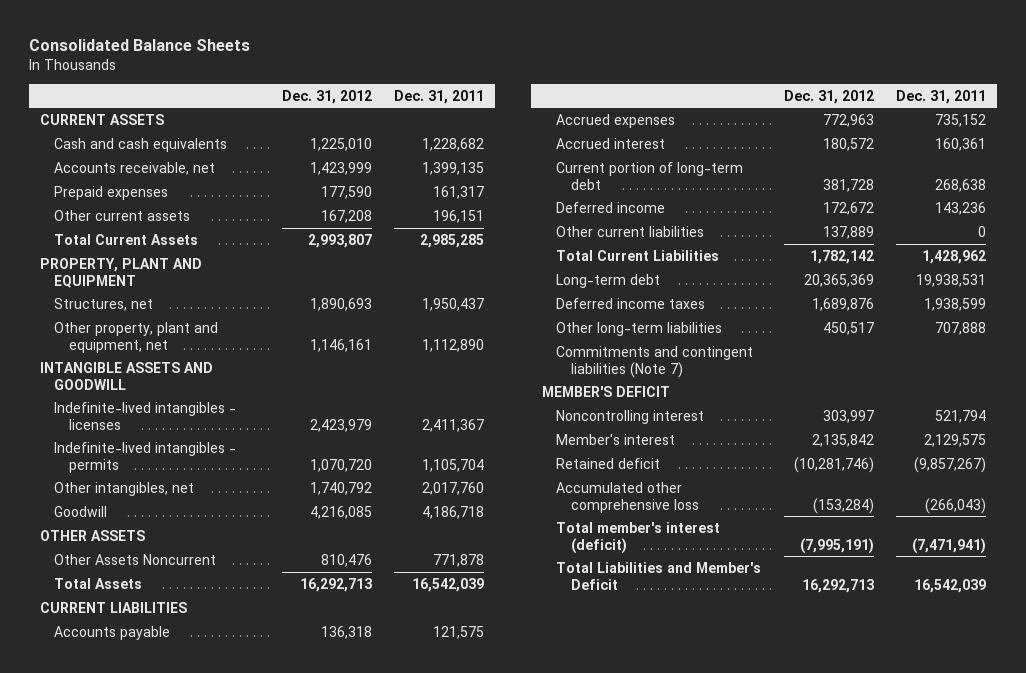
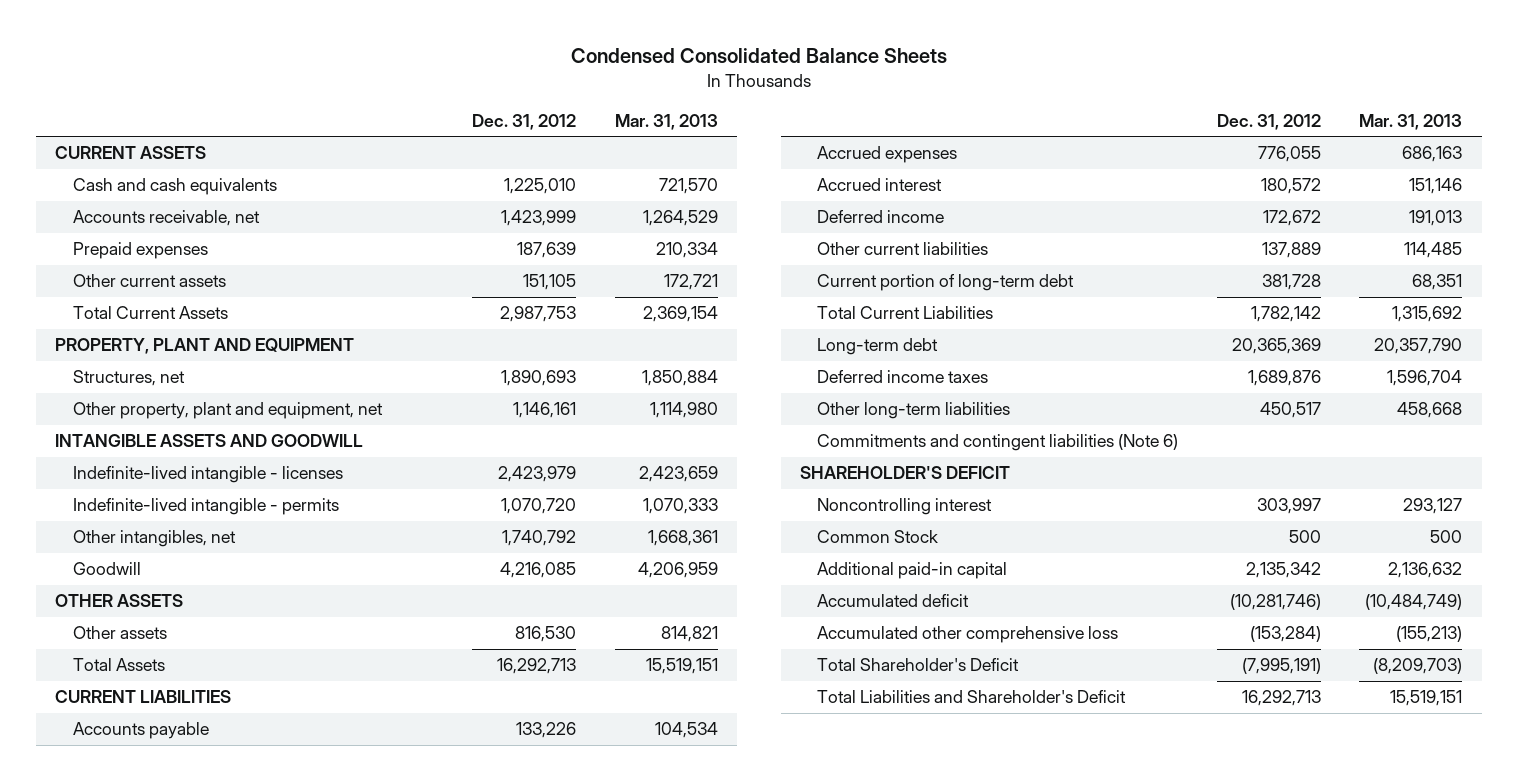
- Consolidated Balance Sheets
+ Condensed Consolidated Balance Sheets
- | Dec. 31, 2012 | Dec. 31, 2011
+ | Dec. 31, 2012 | Mar. 31, 2013
- Prepaid expenses | 177,590 | 161,317
- Other current assets | 167,208 | 196,151
- Total Current Assets | 2,993,807 | 2,985,285
+ Prepaid expenses | 187,639 | 210,334
+ Other current assets | 151,105 | 172,721
+ Total Current Assets | 2,987,753 | 2,369,154
- Indefinite-lived intangibles - licenses | 2,423,979 | 2,411,367
- Indefinite-lived intangibles - permits | 1,070,720 | 1,105,704
+ Indefinite-lived intangible - licenses | 2,423,979 | 2,423,659
+ Indefinite-lived intangible - permits | 1,070,720 | 1,070,333
- Other Assets Noncurrent | 810,476 | 771,878
+ Other assets | 816,530 | 814,821
- Accounts payable | 136,318 | 121,575
- Accrued expenses | 772,963 | 735,152
+ Accounts payable | 133,226 | 104,534
+ Accrued expenses | 776,055 | 686,163
moved down: Current portion of long-term debt | 381,728 | 68,351
- Commitments and contingent liabilities (Note 7)
- MEMBER'S DEFICIT
+ Commitments and contingent liabilities (Note 6)
+ SHAREHOLDER'S DEFICIT
- Member's interest | 2,135,842 | 2,129,575
- Retained deficit | (10,281,746) | (9,857,267)
+ Common Stock | 500 | 500
+ Additional paid-in capital | 2,135,342 | 2,136,632
+ Accumulated deficit | (10,281,746) | (10,484,749)
- Total member's interest (deficit) | (7,995,191) | (7,471,941)
- Total Liabilities and Member's Deficit | 16,292,713 | 16,542,039
+ Total Shareholder's Deficit | (7,995,191) | (8,209,703)
+ Total Liabilities and Shareholder's Deficit | 16,292,713 | 15,519,151

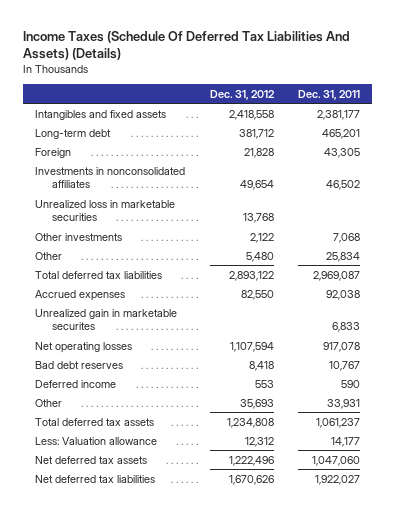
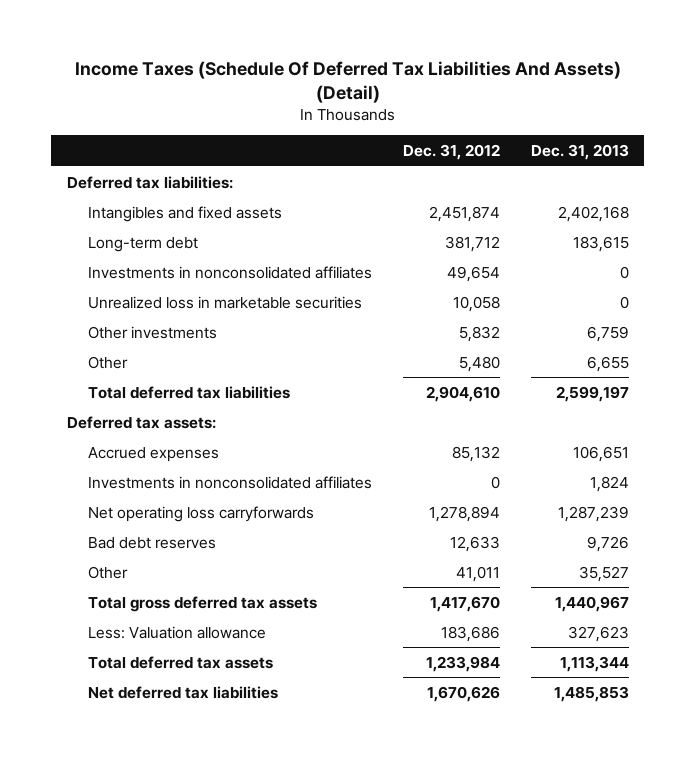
- Income Taxes (Schedule Of Deferred Tax Liabilities And Assets) (Details)
+ Income Taxes (Schedule Of Deferred Tax Liabilities And Assets) (Detail)
- | Dec. 31, 2012 | Dec. 31, 2011
+ | Dec. 31, 2012 | Dec. 31, 2013
- Intangibles and fixed assets | 2,418,558 | 2,381,177
+ Deferred tax liabilities:
+ Intangibles and fixed assets | 2,451,874 | 2,402,168
- Foreign | 21,828 | 43,305
- Unrealized loss in marketable securities | 13,768 |
- Other investments | 2,122 | 7,068
+ Unrealized loss in marketable securities | 10,058 | 0
+ Other investments | 5,832 | 6,759
- Total deferred tax liabilities | 2,893,122 | 2,969,087
- Accrued expenses | 82,550 | 92,038
- Unrealized gain in marketable securites | | 6,833
- Net operating losses | 1,107,594 | 917,078
- Bad debt reserves | 8,418 | 10,767
- Deferred income | 553 | 590
- Other | 35,693 | 33,931
- Total deferred tax assets | 1,234,808 | 1,061,237
- Less: Valuation allowance | 12,312 | 14,177
- Net deferred tax assets | 1,222,496 | 1,047,060
+ Total deferred tax liabilities | 2,904,610 | 2,599,197
+ Deferred tax assets:
+ Accrued expenses | 85,132 | 106,651
+ Investments in nonconsolidated affiliates | 0 | 1,824
+ Net operating loss carryforwards | 1,278,894 | 1,287,239
+ Bad debt reserves | 12,633 | 9,726
+ Other | 41,011 | 35,527
+ Total gross deferred tax assets | 1,417,670 | 1,440,967
+ Less: Valuation allowance | 183,686 | 327,623
+ Total deferred tax assets | 1,233,984 | 1,113,344

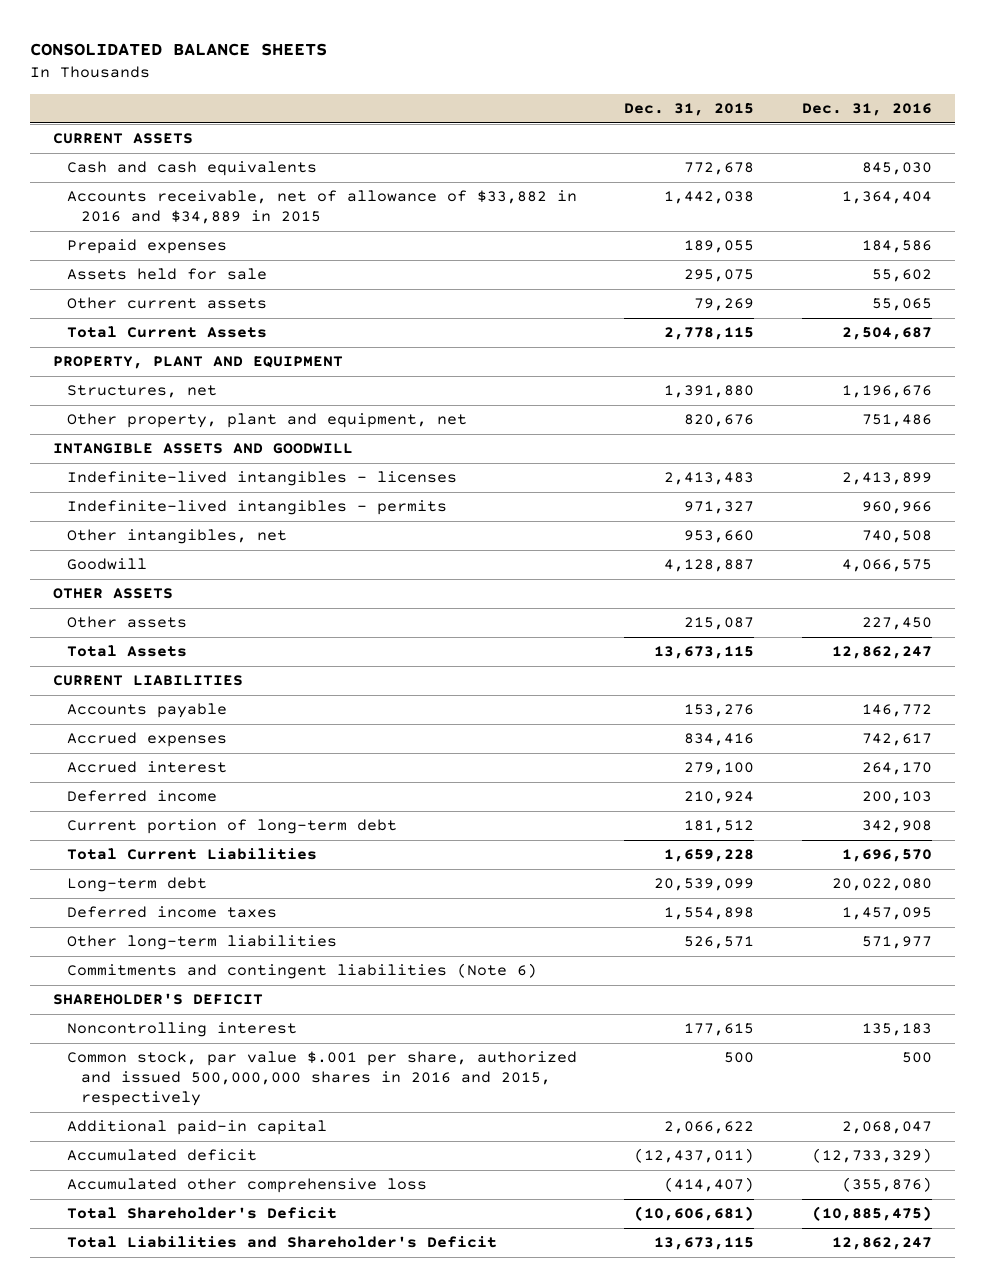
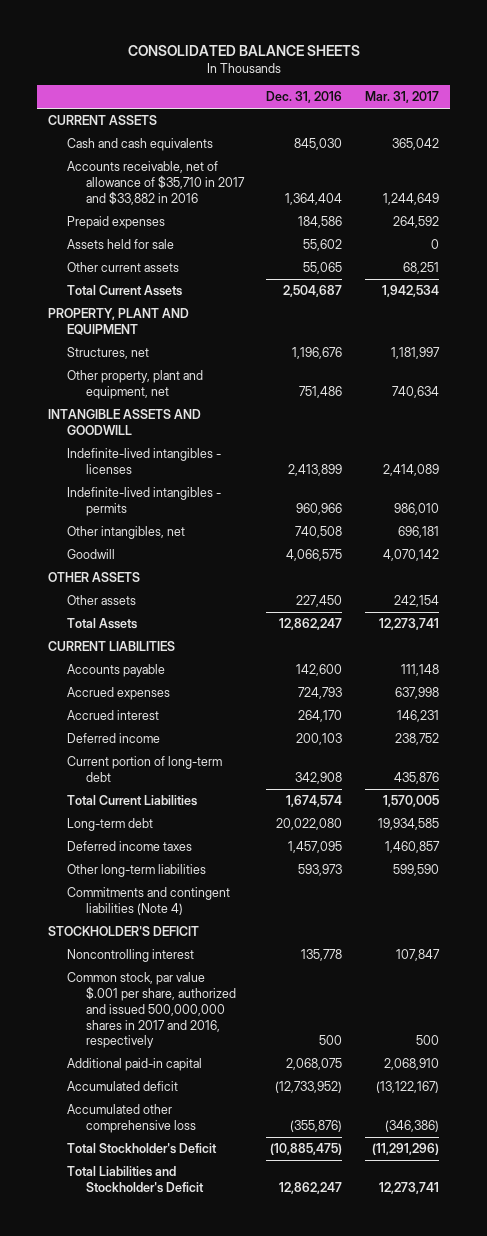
- | Dec. 31, 2015 | Dec. 31, 2016
+ | Dec. 31, 2016 | Mar. 31, 2017
- Accounts receivable, net of allowance of $33,882 in 2016 and $34,889 in 2015 | 1,442,038 | 1,364,404
+ Accounts receivable, net of allowance of $35,710 in 2017 and $33,882 in 2016 | 1,364,404 | 1,244,649
- Accounts payable | 153,276 | 146,772
- Accrued expenses | 834,416 | 742,617
+ Accounts payable | 142,600 | 111,148
+ Accrued expenses | 724,793 | 637,998
- Total Current Liabilities | 1,659,228 | 1,696,570
+ Total Current Liabilities | 1,674,574 | 1,570,005
- Other long-term liabilities | 526,571 | 571,977
- Commitments and contingent liabilities (Note 6)
- SHAREHOLDER'S DEFICIT
- Noncontrolling interest | 177,615 | 135,183
- Common stock, par value $.001 per share, authorized and issued 500,000,000 shares in 2016 and 2015, respectively | 500 | 500
- Additional paid-in capital | 2,066,622 | 2,068,047
- Accumulated deficit | (12,437,011) | (12,733,329)
+ Other long-term liabilities | 593,973 | 599,590
+ Commitments and contingent liabilities (Note 4)
+ STOCKHOLDER'S DEFICIT
+ Noncontrolling interest | 135,778 | 107,847
+ Common stock, par value $.001 per share, authorized and issued 500,000,000 shares in 2017 and 2016, respectively | 500 | 500
+ Additional paid-in capital | 2,068,075 | 2,068,910
+ Accumulated deficit | (12,733,952) | (13,122,167)
- Total Shareholder's Deficit | (10,606,681) | (10,885,475)
- Total Liabilities and Shareholder's Deficit | 13,673,115 | 12,862,247
+ Total Stockholder's Deficit | (10,885,475) | (11,291,296)
+ Total Liabilities and Stockholder's Deficit | 12,862,247 | 12,273,741

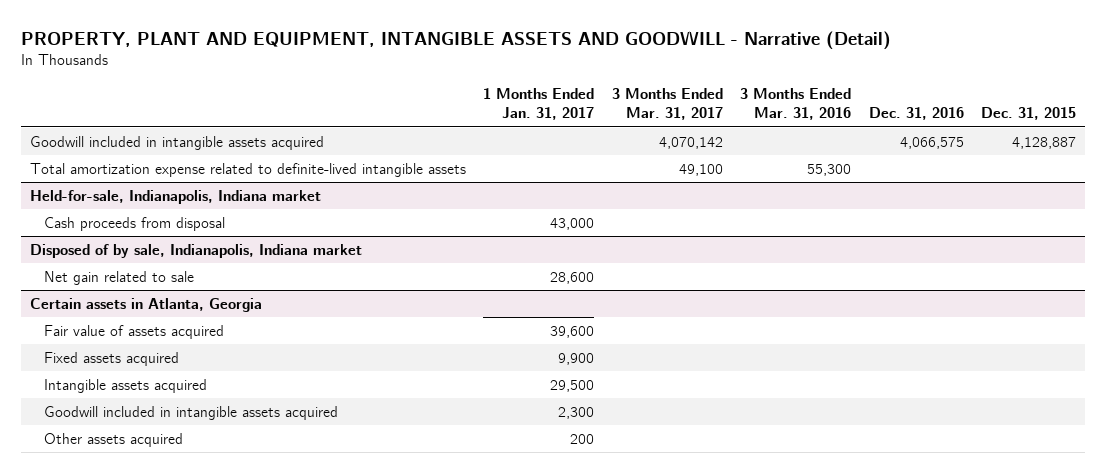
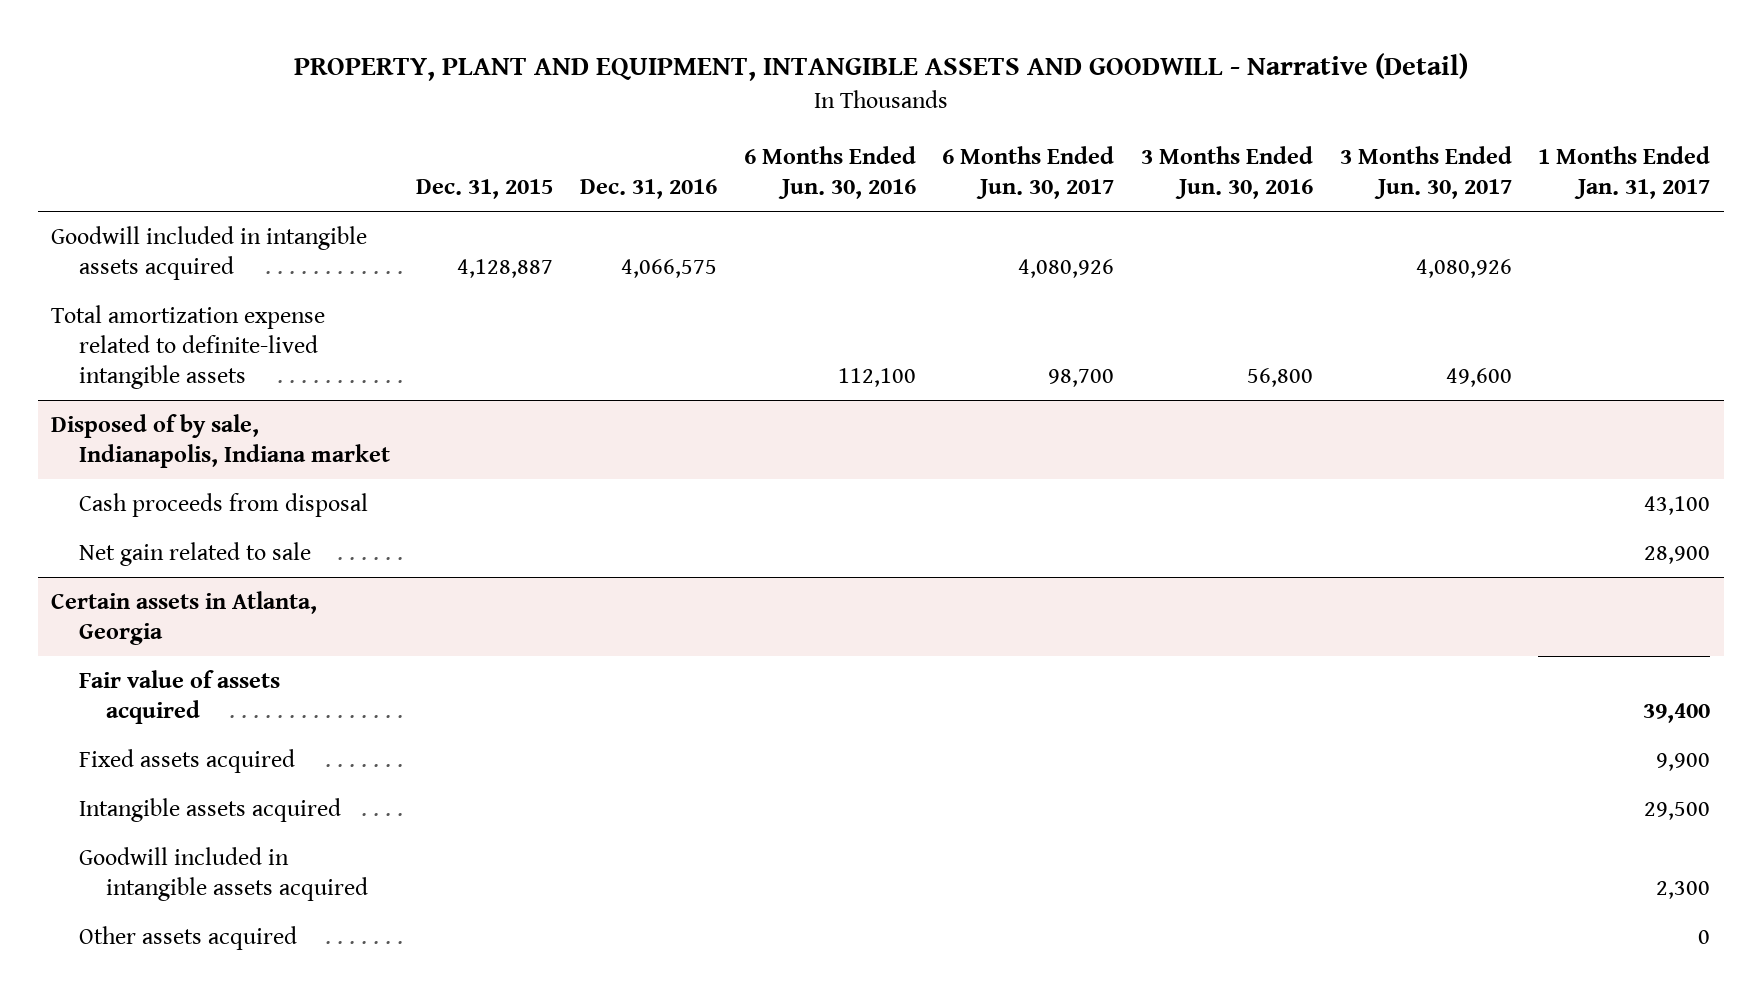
- | 1 Months Ended Jan. 31, 2017 | 3 Months Ended Mar. 31, 2017 | 3 Months Ended Mar. 31, 2016 | Dec. 31, 2016 | Dec. 31, 2015
+ | Dec. 31, 2015 | Dec. 31, 2016 | 6 Months Ended Jun. 30, 2016 | 6 Months Ended Jun. 30, 2017 | 3 Months Ended Jun. 30, 2016 | 3 Months Ended Jun. 30, 2017 | 1 Months Ended Jan. 31, 2017
- Held-for-sale, Indianapolis, Indiana market
- Cash proceeds from disposal | 43,000 | | | |
@ Disposed of by sale, Indianapolis, Indiana market
- Net gain related to sale | 28,600 | | | |
+ Cash proceeds from disposal | | | | | | | 43,100
+ Net gain related to sale | | | | | | | 28,900
@ Certain assets in Atlanta, Georgia
- Fair value of assets acquired | 39,600 | | | |
+ Fair value of assets acquired | | | | | | | 39,400
- Other assets acquired | 200 | | | |
+ Other assets acquired | | | | | | | 0

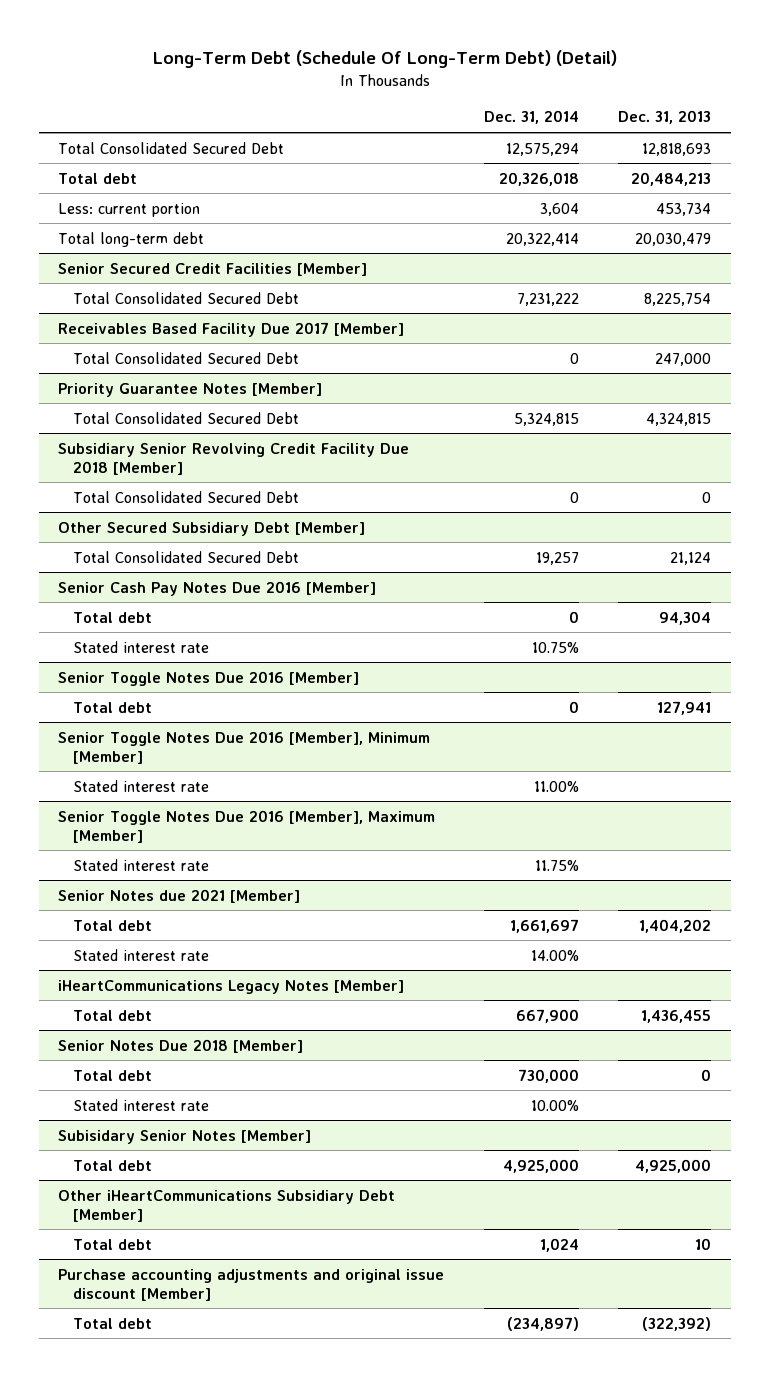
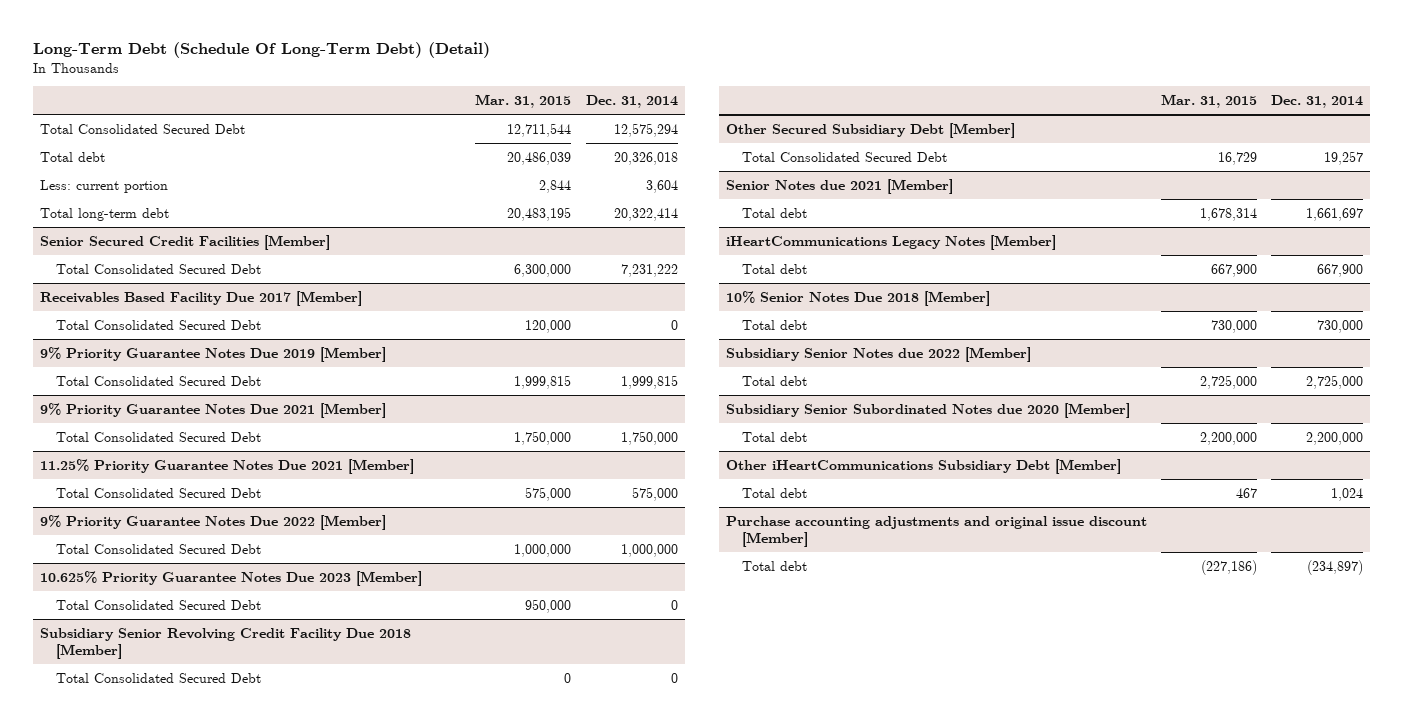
- | Dec. 31, 2014 | Dec. 31, 2013
+ | Mar. 31, 2015 | Dec. 31, 2014
- Priority Guarantee Notes [Member]
- Total Consolidated Secured Debt | 5,324,815 | 4,324,815
+ 9% Priority Guarantee Notes Due 2019 [Member]
+ Total Consolidated Secured Debt | 1,999,815 | 1,999,815
+ 9% Priority Guarantee Notes Due 2021 [Member]
+ Total Consolidated Secured Debt | 1,750,000 | 1,750,000
+ 11.25% Priority Guarantee Notes Due 2021 [Member]
+ Total Consolidated Secured Debt | 575,000 | 575,000
+ 9% Priority Guarantee Notes Due 2022 [Member]
+ Total Consolidated Secured Debt | 1,000,000 | 1,000,000
+ 10.625% Priority Guarantee Notes Due 2023 [Member]
+ Total Consolidated Secured Debt | 950,000 | 0
- Senior Cash Pay Notes Due 2016 [Member]
- Total debt | 0 | 94,304
- Stated interest rate | 10.75% |
- Senior Toggle Notes Due 2016 [Member]
- Total debt | 0 | 127,941
- Senior Toggle Notes Due 2016 [Member], Minimum [Member]
- Stated interest rate | 11.00% |
- Senior Toggle Notes Due 2016 [Member], Maximum [Member]
- Stated interest rate | 11.75% |
@ Senior Notes due 2021 [Member]
- Stated interest rate | 14.00% |
- Senior Notes Due 2018 [Member]
+ 10% Senior Notes Due 2018 [Member]
- Stated interest rate | 10.00% |
- Subisidary Senior Notes [Member]
- Total debt | 4,925,000 | 4,925,000
+ Subsidiary Senior Notes due 2022 [Member]
+ Total debt | 2,725,000 | 2,725,000
+ Subsidiary Senior Subordinated Notes due 2020 [Member]
+ Total debt | 2,200,000 | 2,200,000

